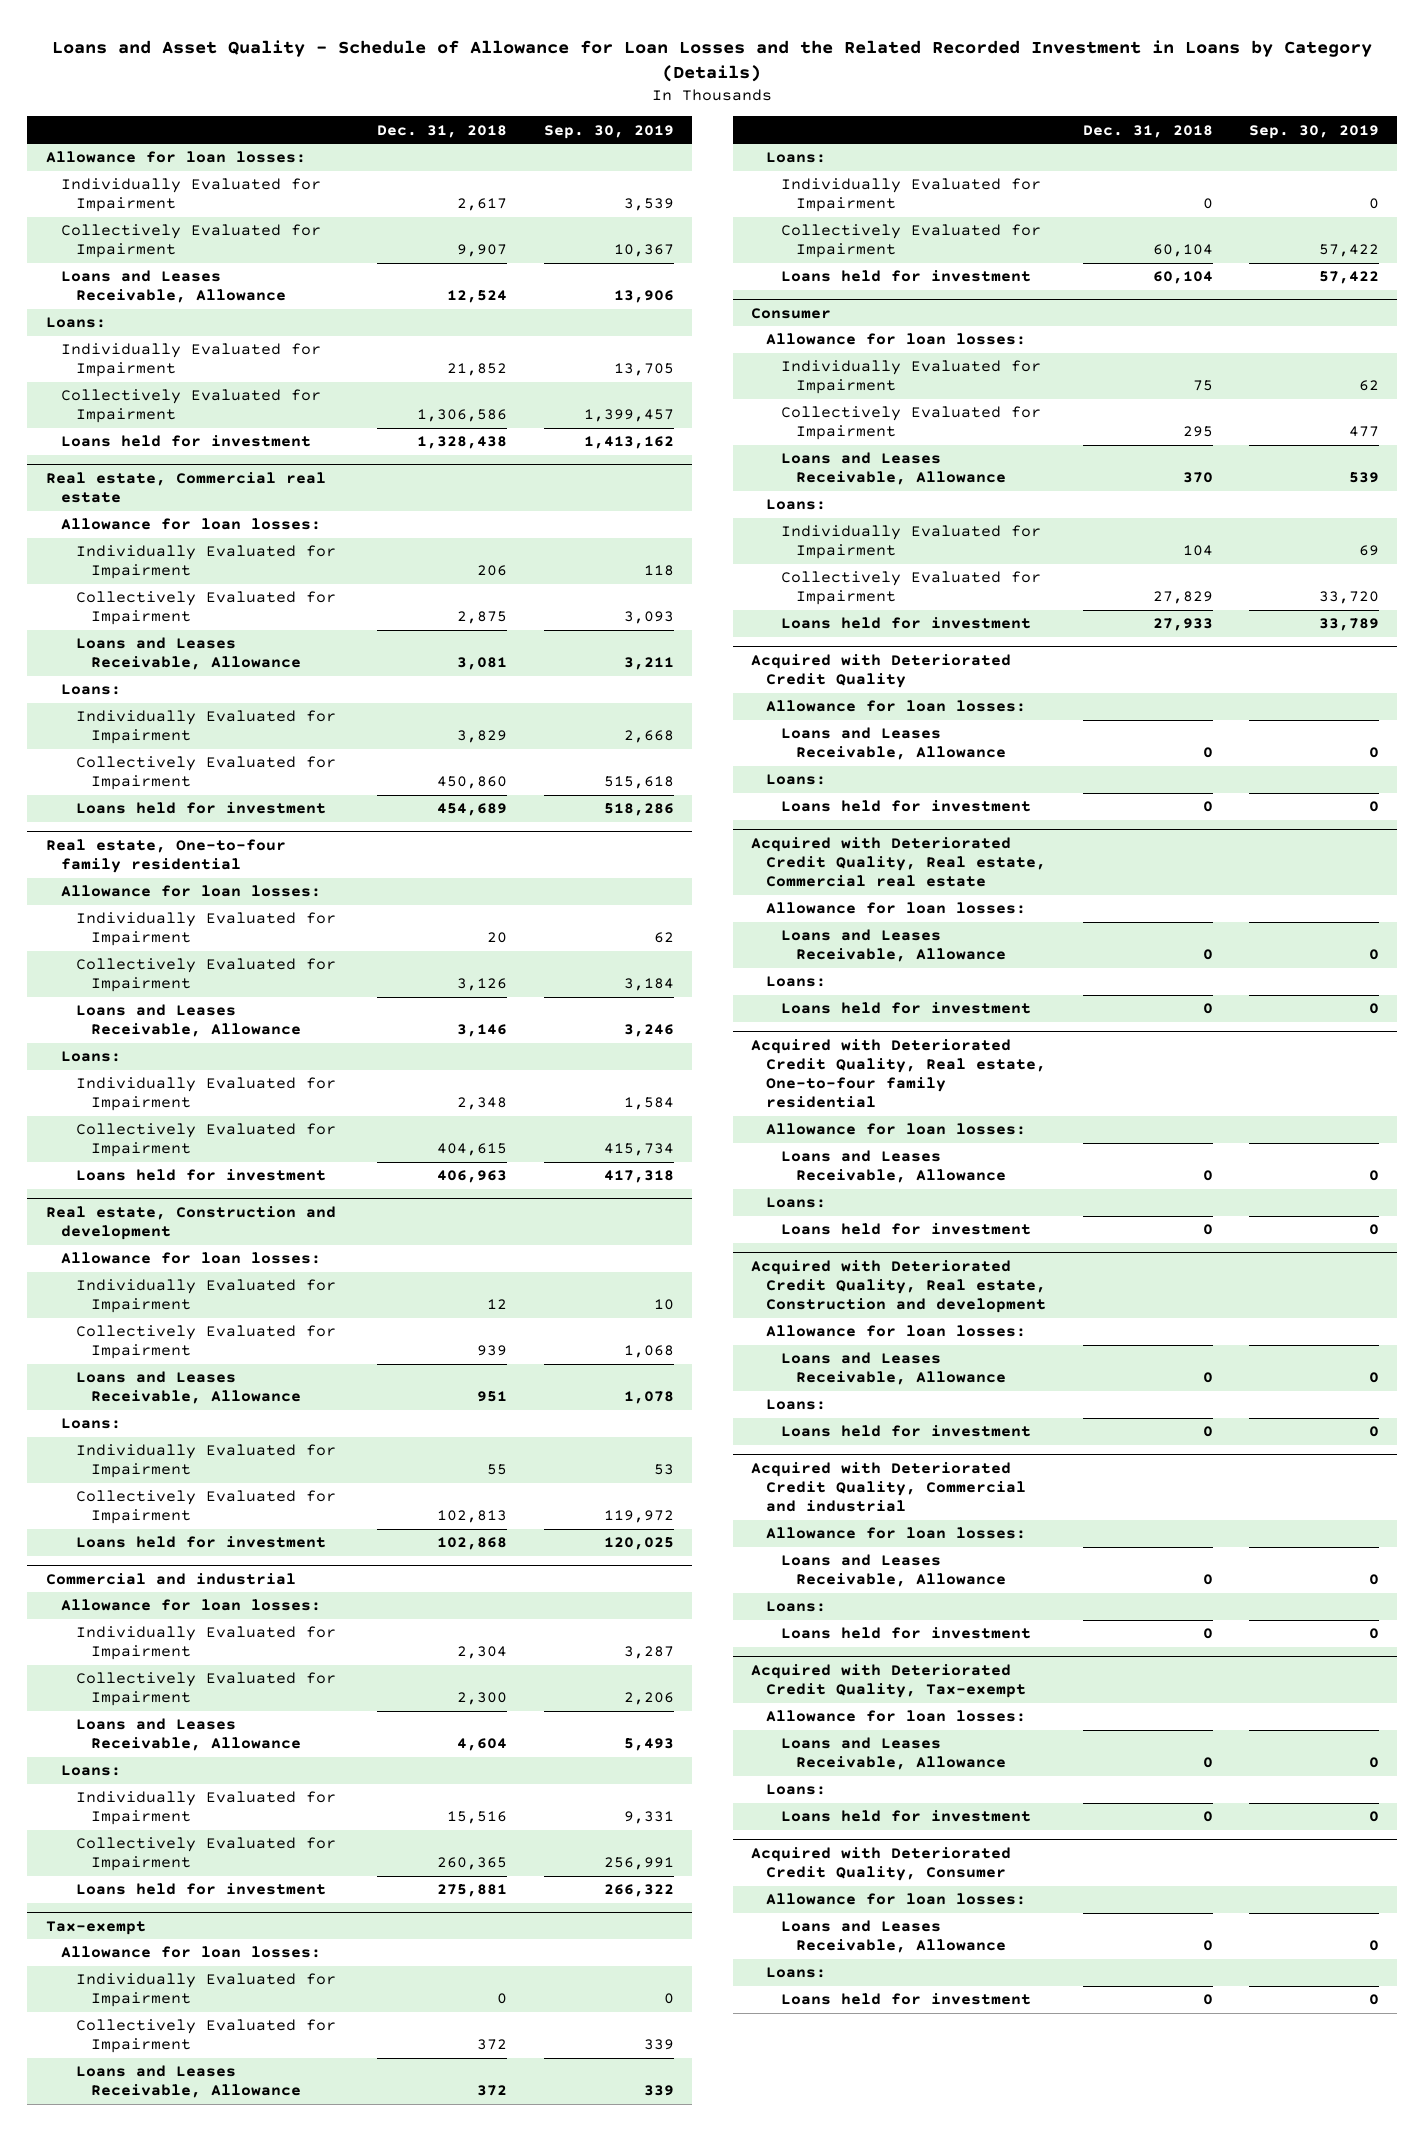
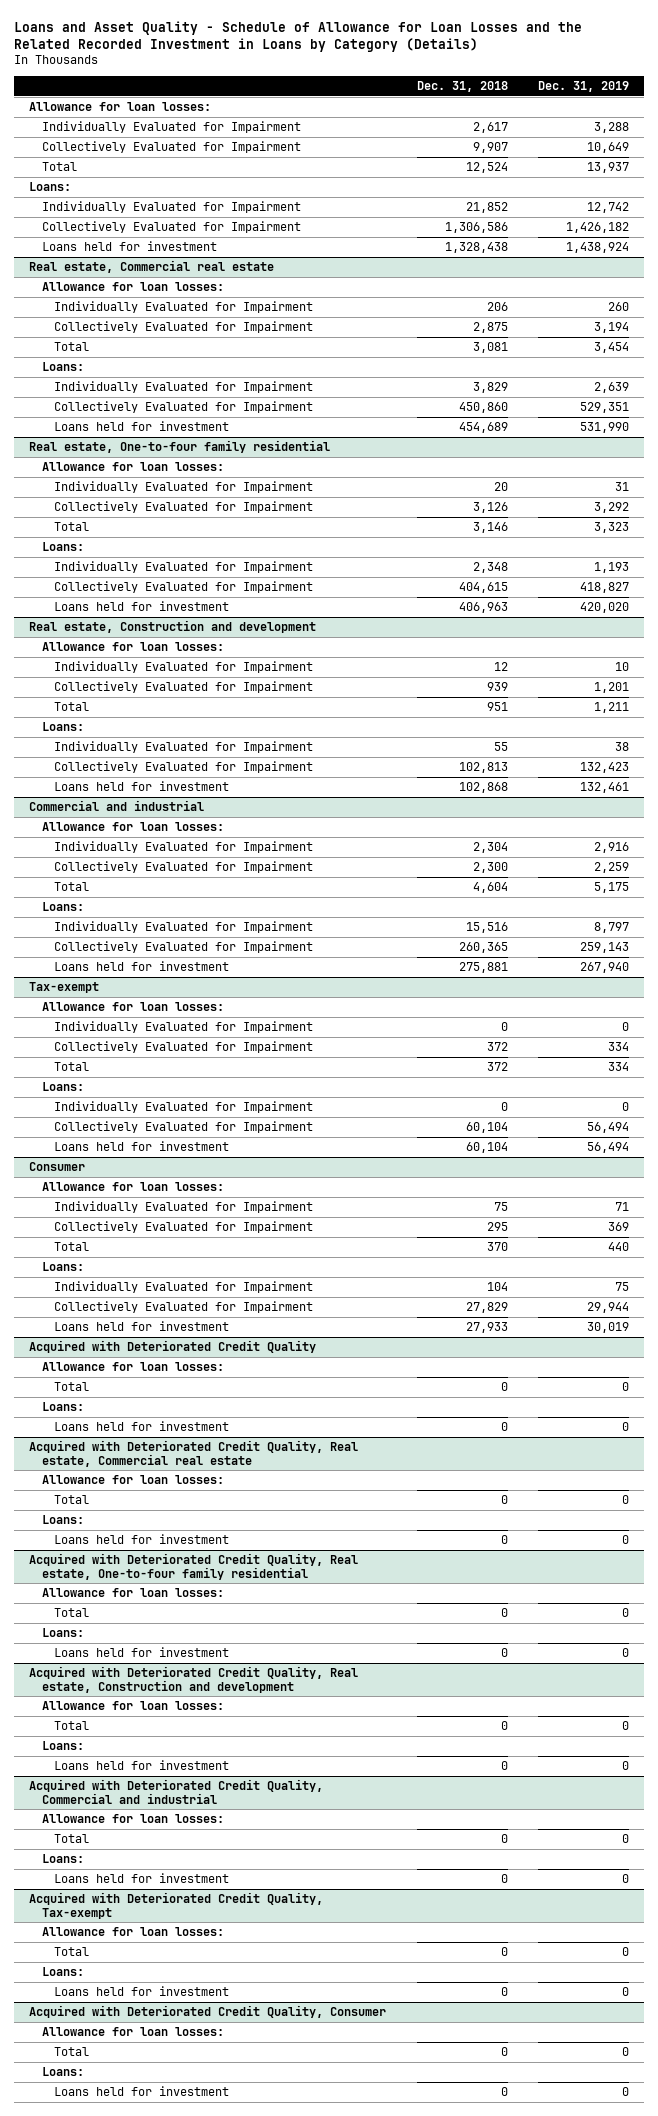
- | Dec. 31, 2018 | Sep. 30, 2019
+ | Dec. 31, 2018 | Dec. 31, 2019
- Loans and Leases Receivable, Allowance | 12,524 | 13,906
+ Total | 12,524 | 13,937
@ Real estate, Commercial real estate
- Loans and Leases Receivable, Allowance | 3,081 | 3,211
+ Total | 3,081 | 3,454
@ Real estate, One-to-four family residential
- Loans and Leases Receivable, Allowance | 3,146 | 3,246
+ Total | 3,146 | 3,323
@ Real estate, Construction and development
- Loans and Leases Receivable, Allowance | 951 | 1,078
+ Total | 951 | 1,211
@ Commercial and industrial
- Loans and Leases Receivable, Allowance | 4,604 | 5,493
+ Total | 4,604 | 5,175
@ Tax-exempt
- Loans and Leases Receivable, Allowance | 372 | 339
+ Total | 372 | 334
@ Consumer
- Loans and Leases Receivable, Allowance | 370 | 539
+ Total | 370 | 440
@ Acquired with Deteriorated Credit Quality
- Loans and Leases Receivable, Allowance | 0 | 0
+ Total | 0 | 0
@ Acquired with Deteriorated Credit Quality, Real estate, Commercial real estate
- Loans and Leases Receivable, Allowance | 0 | 0
+ Total | 0 | 0
@ Acquired with Deteriorated Credit Quality, Real estate, One-to-four family residential
- Loans and Leases Receivable, Allowance | 0 | 0
+ Total | 0 | 0
@ Acquired with Deteriorated Credit Quality, Real estate, Construction and development
- Loans and Leases Receivable, Allowance | 0 | 0
+ Total | 0 | 0
@ Acquired with Deteriorated Credit Quality, Commercial and industrial
- Loans and Leases Receivable, Allowance | 0 | 0
+ Total | 0 | 0
@ Acquired with Deteriorated Credit Quality, Tax-exempt
- Loans and Leases Receivable, Allowance | 0 | 0
+ Total | 0 | 0
@ Acquired with Deteriorated Credit Quality, Consumer
- Loans and Leases Receivable, Allowance | 0 | 0
+ Total | 0 | 0

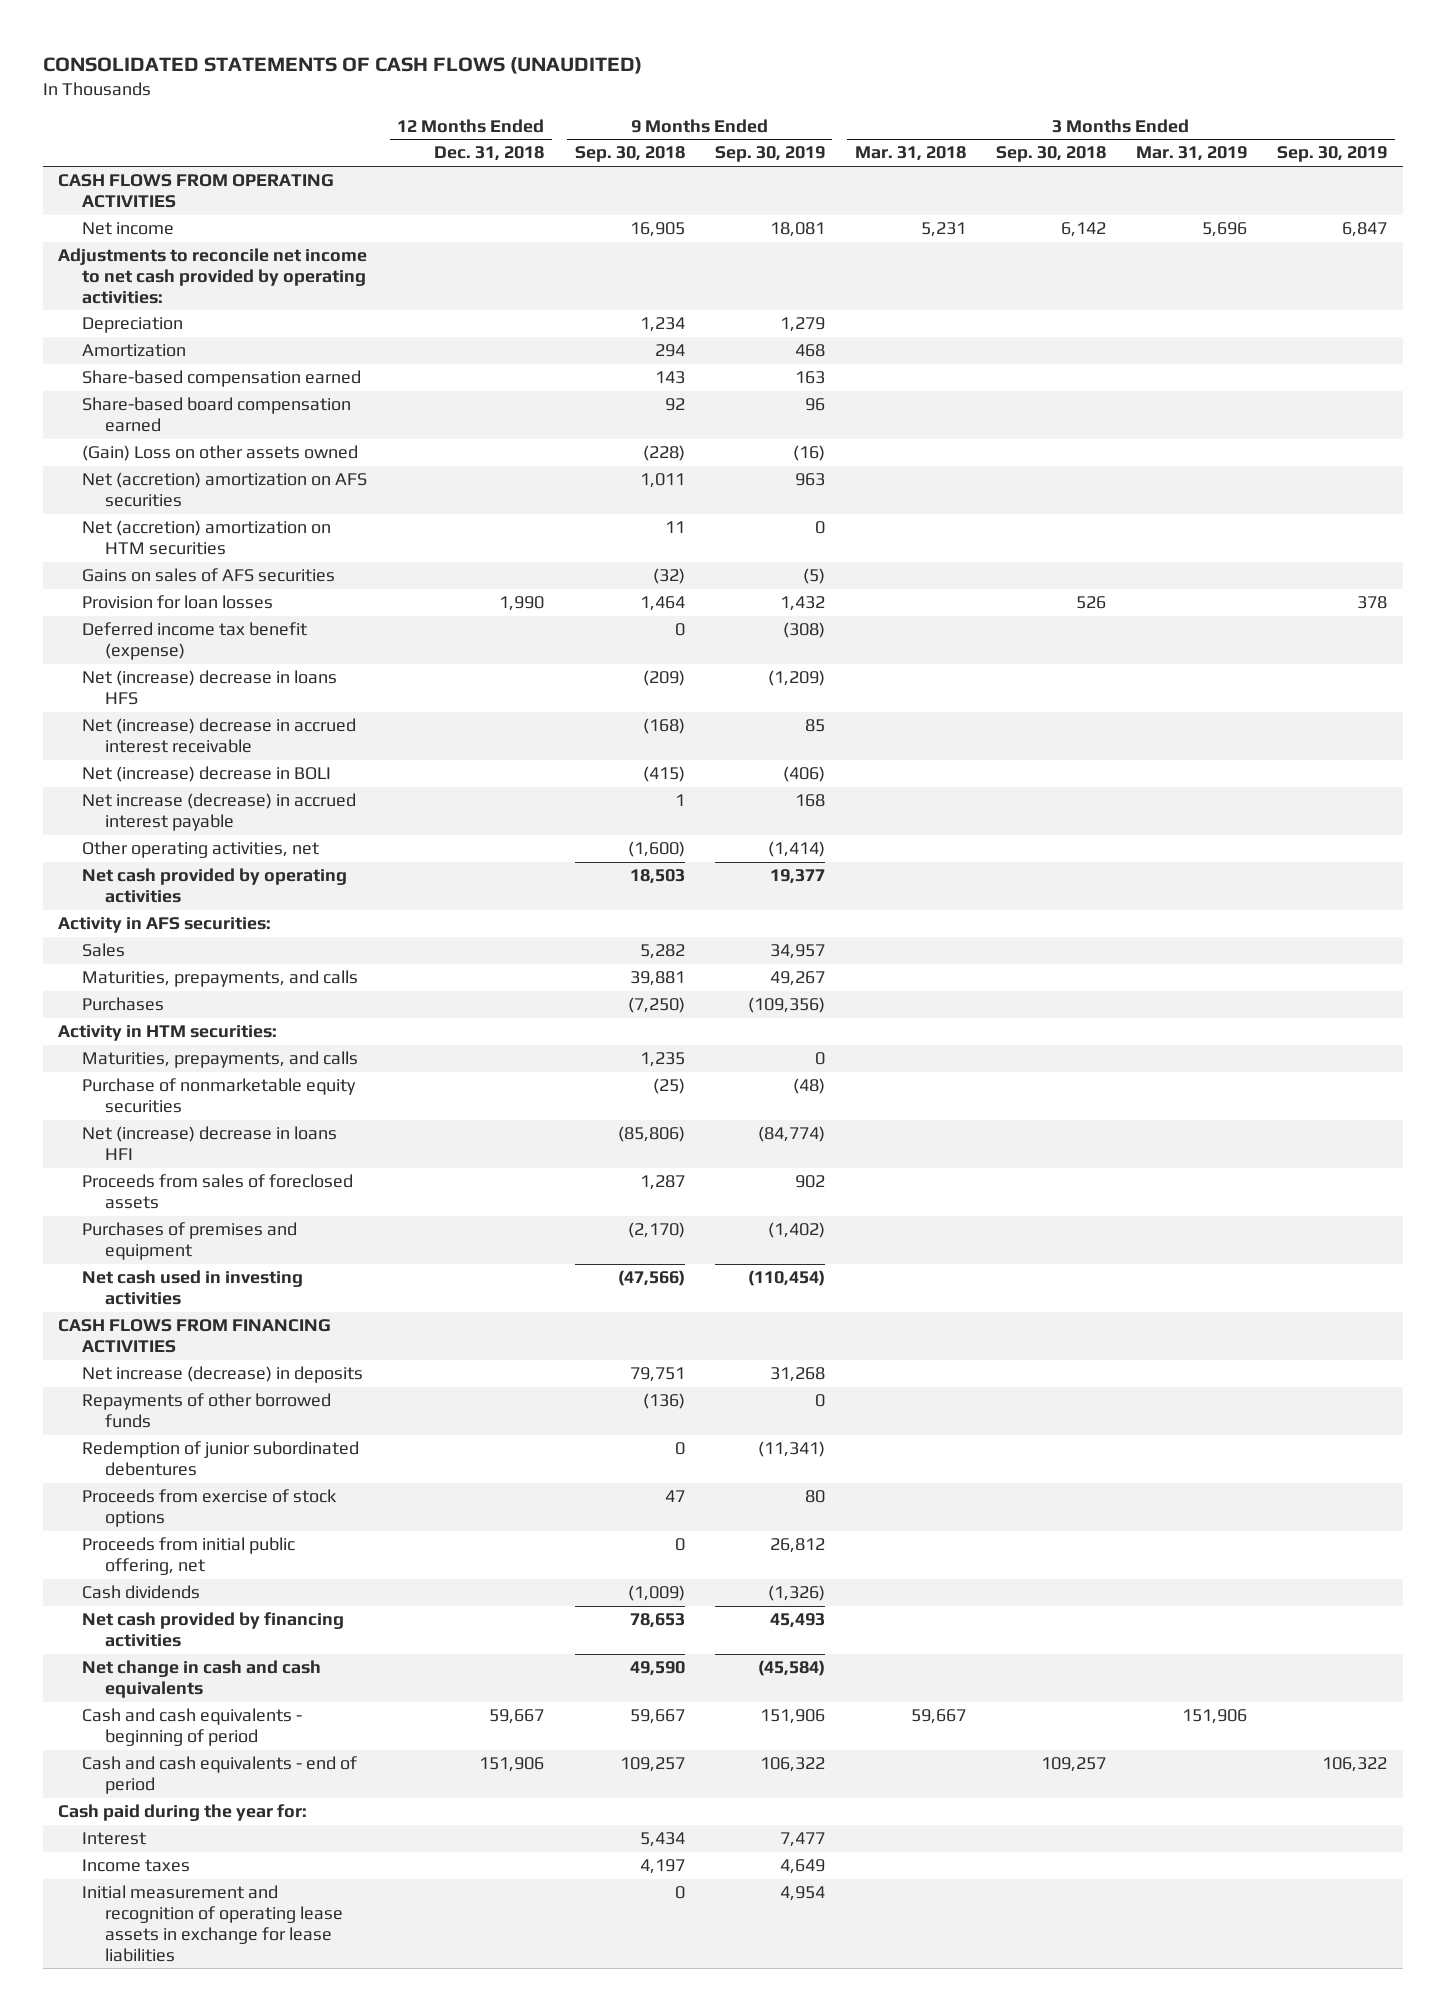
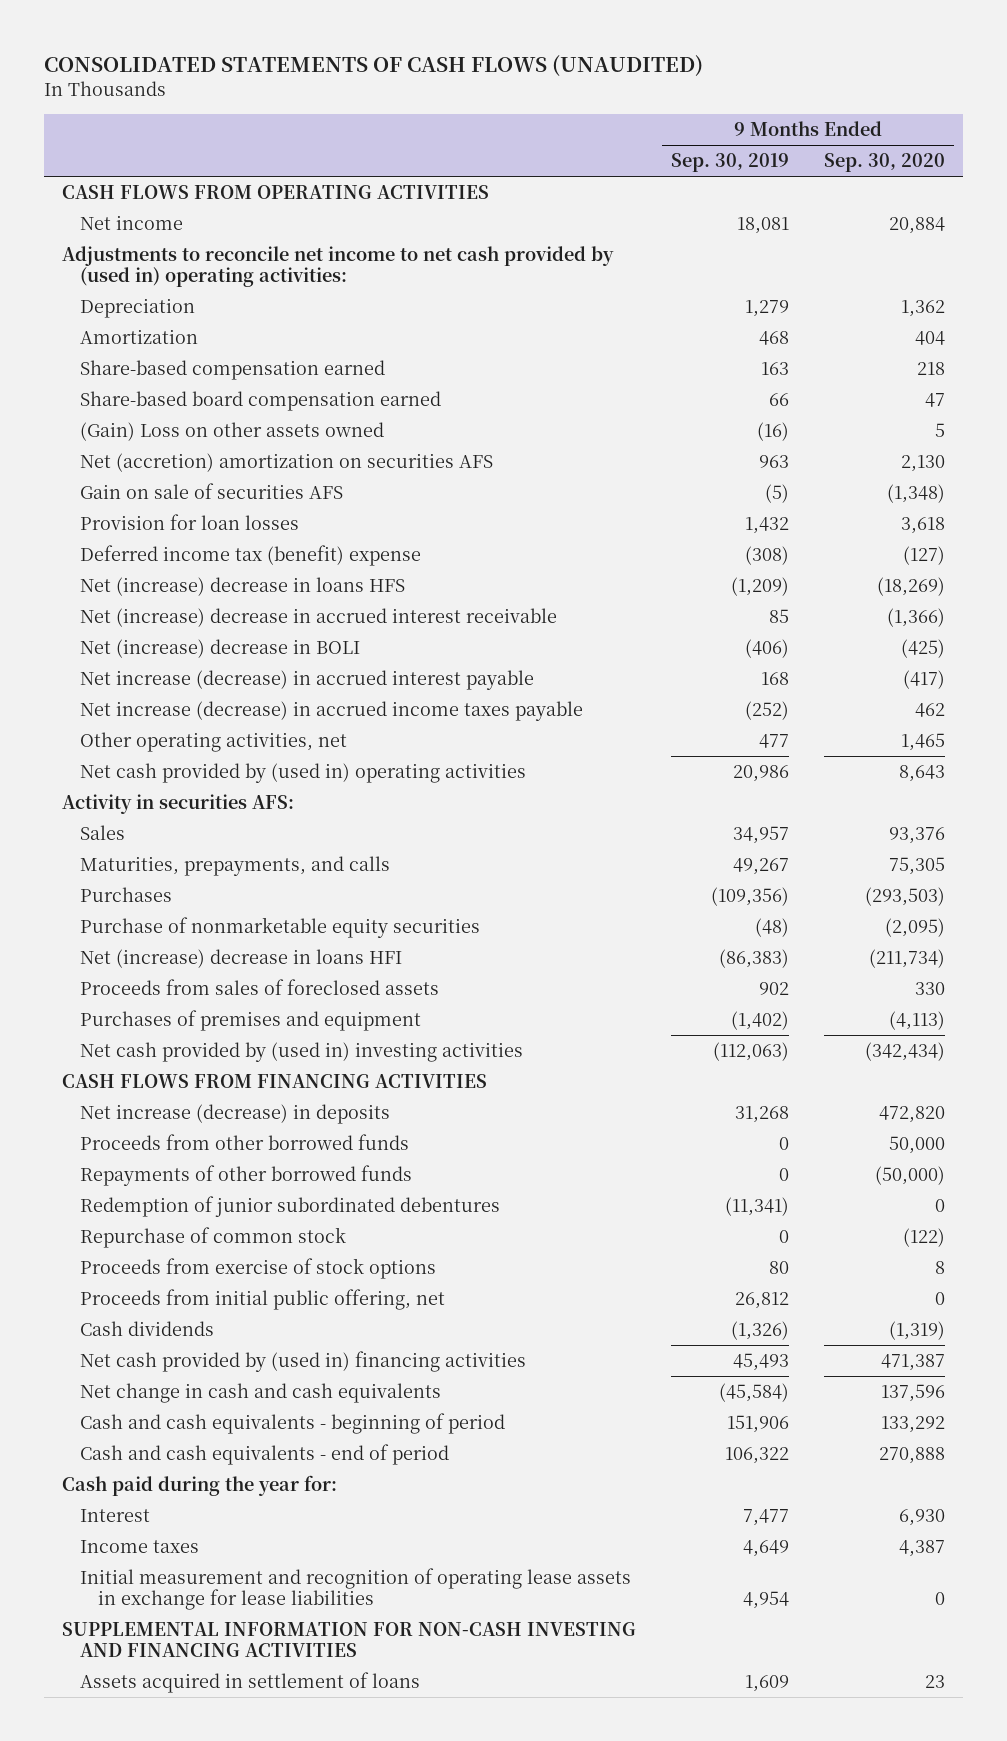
- | 12 Months Ended Dec. 31, 2018 | 9 Months Ended Sep. 30, 2018 | 9 Months Ended Sep. 30, 2019 | 3 Months Ended Mar. 31, 2018 | 3 Months Ended Sep. 30, 2018 | 3 Months Ended Mar. 31, 2019 | 3 Months Ended Sep. 30, 2019
+ | 9 Months Ended Sep. 30, 2019 | 9 Months Ended Sep. 30, 2020
- Adjustments to reconcile net income to net cash provided by operating activities:
+ Adjustments to reconcile net income to net cash provided by (used in) operating activities:
- Share-based board compensation earned | | 92 | 96 | | | |
+ Share-based board compensation earned | 66 | 47
- Net (accretion) amortization on AFS securities | | 1,011 | 963 | | | |
- Net (accretion) amortization on HTM securities | | 11 | 0 | | | |
- Gains on sales of AFS securities | | (32) | (5) | | | |
+ Net (accretion) amortization on securities AFS | 963 | 2,130
+ Gain on sale of securities AFS | (5) | (1,348)
- Deferred income tax benefit (expense) | | 0 | (308) | | | |
+ Deferred income tax (benefit) expense | (308) | (127)
- Other operating activities, net | | (1,600) | (1,414) | | | |
- Net cash provided by operating activities | | 18,503 | 19,377 | | | |
- Activity in AFS securities:
+ Net increase (decrease) in accrued income taxes payable | (252) | 462
+ Other operating activities, net | 477 | 1,465
+ Net cash provided by (used in) operating activities | 20,986 | 8,643
+ Activity in securities AFS:
- Activity in HTM securities:
- Maturities, prepayments, and calls | | 1,235 | 0 | | | |
- Net (increase) decrease in loans HFI | | (85,806) | (84,774) | | | |
+ Net (increase) decrease in loans HFI | (86,383) | (211,734)
- Net cash used in investing activities | | (47,566) | (110,454) | | | |
+ Net cash provided by (used in) investing activities | (112,063) | (342,434)
+ Proceeds from other borrowed funds | 0 | 50,000
+ Repurchase of common stock | 0 | (122)
- Net cash provided by financing activities | | 78,653 | 45,493 | | | |
+ Net cash provided by (used in) financing activities | 45,493 | 471,387
+ SUPPLEMENTAL INFORMATION FOR NON-CASH INVESTING AND FINANCING ACTIVITIES
+ Assets acquired in settlement of loans | 1,609 | 23

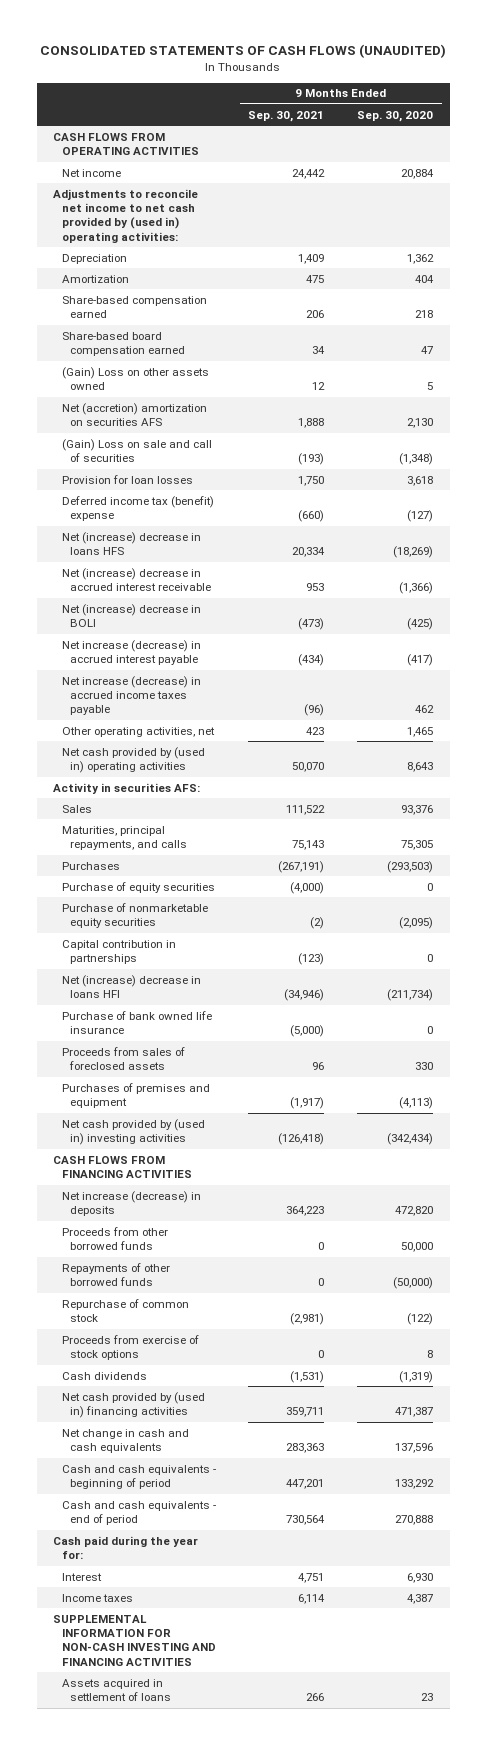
- | 9 Months Ended Sep. 30, 2019 | 9 Months Ended Sep. 30, 2020
+ | 9 Months Ended Sep. 30, 2021 | 9 Months Ended Sep. 30, 2020
- Gain on sale of securities AFS | (5) | (1,348)
+ (Gain) Loss on sale and call of securities | (193) | (1,348)
- Maturities, prepayments, and calls | 49,267 | 75,305
+ Maturities, principal repayments, and calls | 75,143 | 75,305
+ Purchase of equity securities | (4,000) | 0
+ Capital contribution in partnerships | (123) | 0
+ Purchase of bank owned life insurance | (5,000) | 0
- Redemption of junior subordinated debentures | (11,341) | 0
- Proceeds from initial public offering, net | 26,812 | 0
- Initial measurement and recognition of operating lease assets in exchange for lease liabilities | 4,954 | 0

